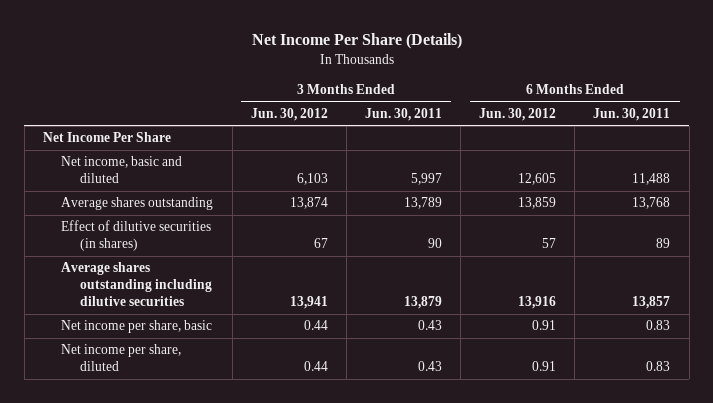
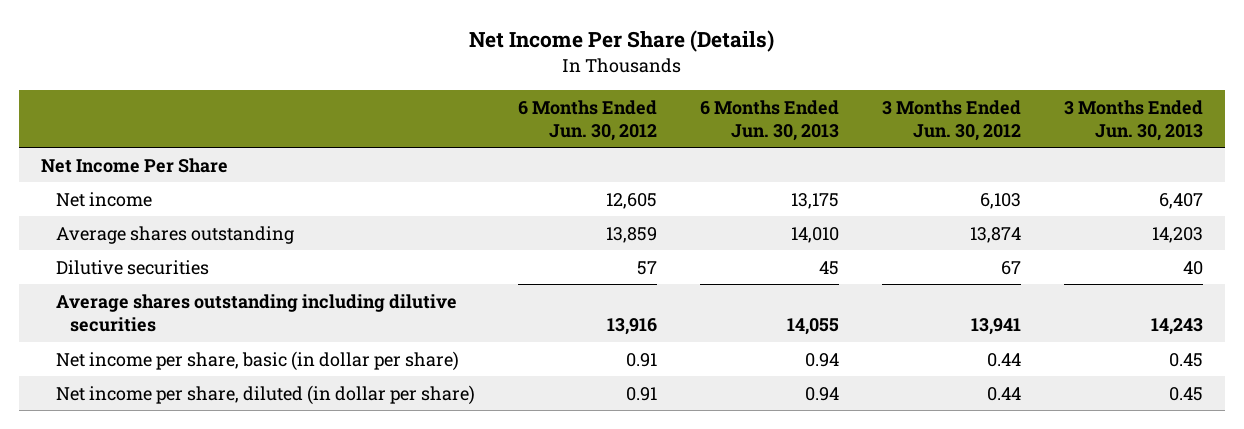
- | 3 Months Ended Jun. 30, 2012 | 3 Months Ended Jun. 30, 2011 | 6 Months Ended Jun. 30, 2012 | 6 Months Ended Jun. 30, 2011
+ | 6 Months Ended Jun. 30, 2012 | 6 Months Ended Jun. 30, 2013 | 3 Months Ended Jun. 30, 2012 | 3 Months Ended Jun. 30, 2013
- Net income, basic and diluted | 6,103 | 5,997 | 12,605 | 11,488
+ Net income | 12,605 | 13,175 | 6,103 | 6,407
- Effect of dilutive securities (in shares) | 67 | 90 | 57 | 89
+ Dilutive securities | 57 | 45 | 67 | 40
- Net income per share, basic | 0.44 | 0.43 | 0.91 | 0.83
- Net income per share, diluted | 0.44 | 0.43 | 0.91 | 0.83
+ Net income per share, basic (in dollar per share) | 0.91 | 0.94 | 0.44 | 0.45
+ Net income per share, diluted (in dollar per share) | 0.91 | 0.94 | 0.44 | 0.45

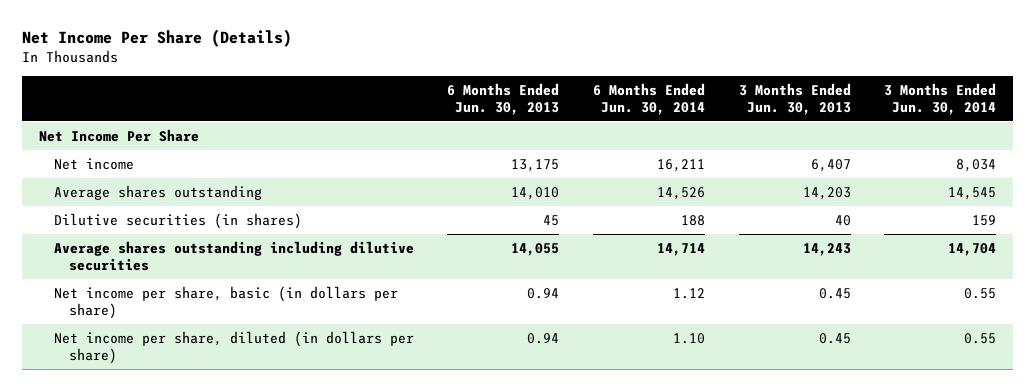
- | 6 Months Ended Jun. 30, 2012 | 6 Months Ended Jun. 30, 2013 | 3 Months Ended Jun. 30, 2012 | 3 Months Ended Jun. 30, 2013
+ | 6 Months Ended Jun. 30, 2013 | 6 Months Ended Jun. 30, 2014 | 3 Months Ended Jun. 30, 2013 | 3 Months Ended Jun. 30, 2014
- Dilutive securities | 57 | 45 | 67 | 40
+ Dilutive securities (in shares) | 45 | 188 | 40 | 159
- Net income per share, basic (in dollar per share) | 0.91 | 0.94 | 0.44 | 0.45
- Net income per share, diluted (in dollar per share) | 0.91 | 0.94 | 0.44 | 0.45
+ Net income per share, basic (in dollars per share) | 0.94 | 1.12 | 0.45 | 0.55
+ Net income per share, diluted (in dollars per share) | 0.94 | 1.10 | 0.45 | 0.55

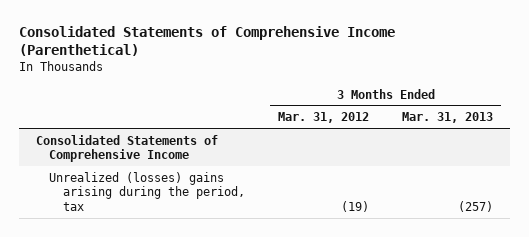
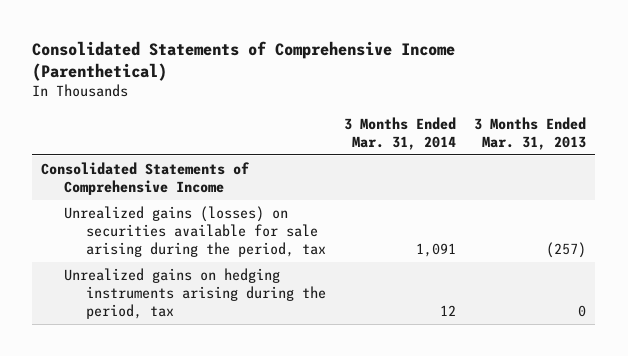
- | 3 Months Ended Mar. 31, 2012 | 3 Months Ended Mar. 31, 2013
+ | 3 Months Ended Mar. 31, 2014 | 3 Months Ended Mar. 31, 2013
- Unrealized (losses) gains arising during the period, tax | (19) | (257)
+ Unrealized gains (losses) on securities available for sale arising during the period, tax | 1,091 | (257)
+ Unrealized gains on hedging instruments arising during the period, tax | 12 | 0

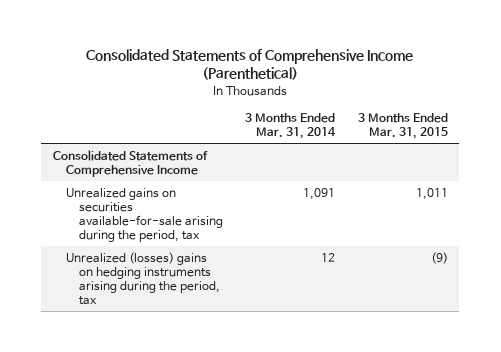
- | 3 Months Ended Mar. 31, 2014 | 3 Months Ended Mar. 31, 2013
+ | 3 Months Ended Mar. 31, 2014 | 3 Months Ended Mar. 31, 2015
- Unrealized gains (losses) on securities available for sale arising during the period, tax | 1,091 | (257)
- Unrealized gains on hedging instruments arising during the period, tax | 12 | 0
+ Unrealized gains on securities available-for-sale arising during the period, tax | 1,091 | 1,011
+ Unrealized (losses) gains on hedging instruments arising during the period, tax | 12 | (9)

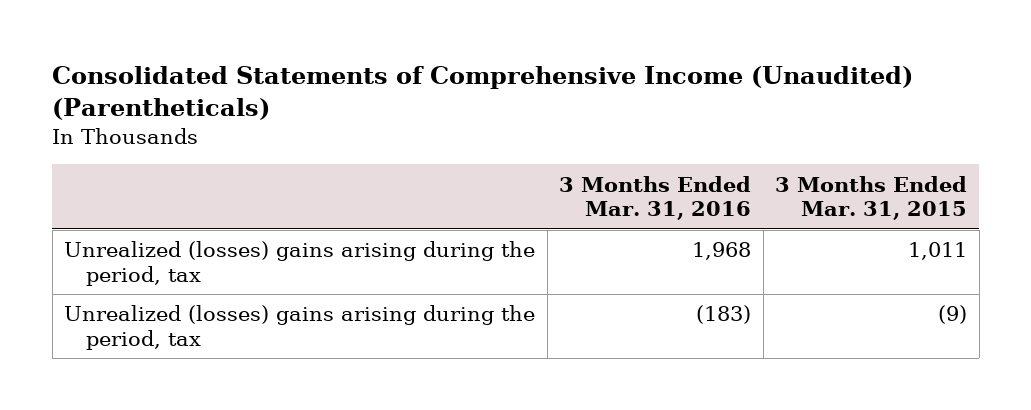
- Consolidated Statements of Comprehensive Income (Parenthetical)
+ Consolidated Statements of Comprehensive Income (Unaudited) (Parentheticals)
- | 3 Months Ended Mar. 31, 2014 | 3 Months Ended Mar. 31, 2015
+ | 3 Months Ended Mar. 31, 2016 | 3 Months Ended Mar. 31, 2015
- Consolidated Statements of Comprehensive Income
- Unrealized gains on securities available-for-sale arising during the period, tax | 1,091 | 1,011
- Unrealized (losses) gains on hedging instruments arising during the period, tax | 12 | (9)
+ Unrealized (losses) gains arising during the period, tax | 1,968 | 1,011
+ Unrealized (losses) gains arising during the period, tax | (183) | (9)

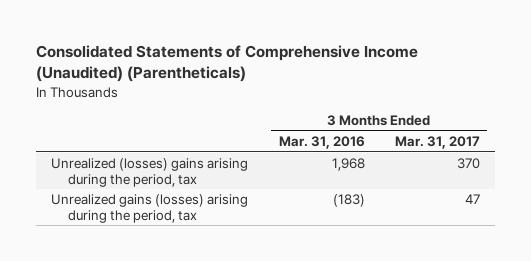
- | 3 Months Ended Mar. 31, 2016 | 3 Months Ended Mar. 31, 2015
+ | 3 Months Ended Mar. 31, 2016 | 3 Months Ended Mar. 31, 2017
- Unrealized (losses) gains arising during the period, tax | (183) | (9)
+ Unrealized gains (losses) arising during the period, tax | (183) | 47

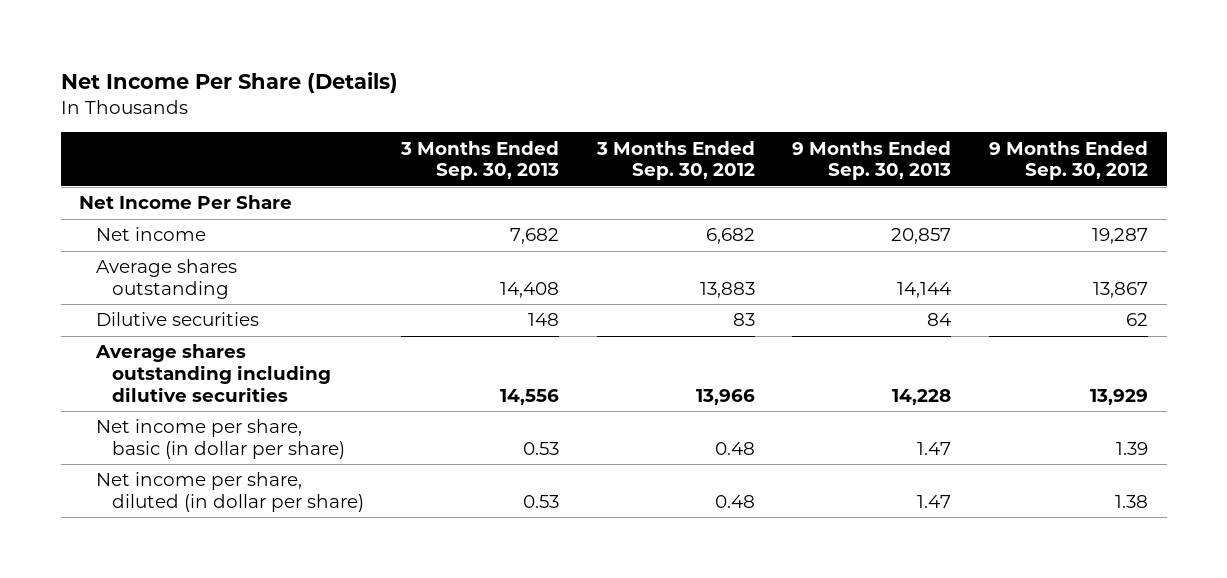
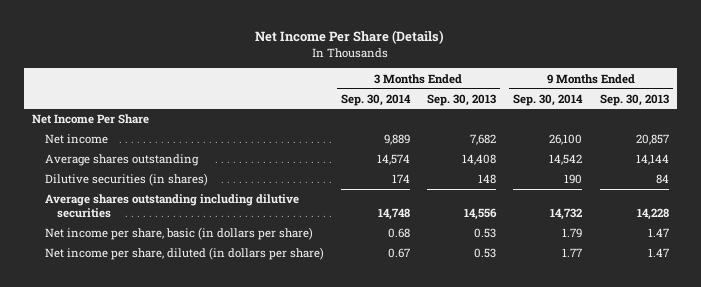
- | 3 Months Ended Sep. 30, 2013 | 3 Months Ended Sep. 30, 2012 | 9 Months Ended Sep. 30, 2013 | 9 Months Ended Sep. 30, 2012
+ | 3 Months Ended Sep. 30, 2014 | 3 Months Ended Sep. 30, 2013 | 9 Months Ended Sep. 30, 2014 | 9 Months Ended Sep. 30, 2013
- Dilutive securities | 148 | 83 | 84 | 62
+ Dilutive securities (in shares) | 174 | 148 | 190 | 84
- Net income per share, basic (in dollar per share) | 0.53 | 0.48 | 1.47 | 1.39
- Net income per share, diluted (in dollar per share) | 0.53 | 0.48 | 1.47 | 1.38
+ Net income per share, basic (in dollars per share) | 0.68 | 0.53 | 1.79 | 1.47
+ Net income per share, diluted (in dollars per share) | 0.67 | 0.53 | 1.77 | 1.47

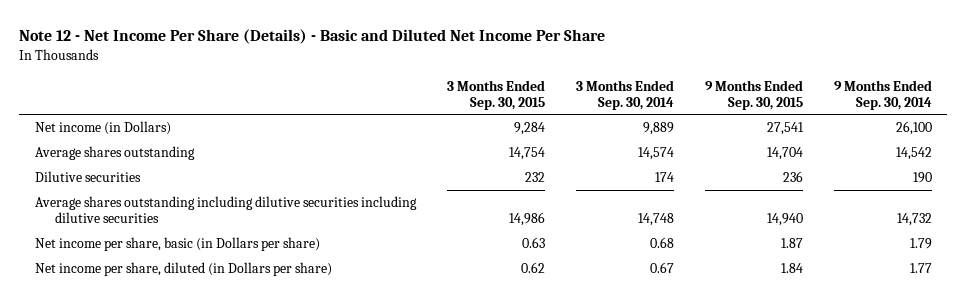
- Net Income Per Share (Details)
+ Note 12 - Net Income Per Share (Details) - Basic and Diluted Net Income Per Share
- | 3 Months Ended Sep. 30, 2014 | 3 Months Ended Sep. 30, 2013 | 9 Months Ended Sep. 30, 2014 | 9 Months Ended Sep. 30, 2013
+ | 3 Months Ended Sep. 30, 2015 | 3 Months Ended Sep. 30, 2014 | 9 Months Ended Sep. 30, 2015 | 9 Months Ended Sep. 30, 2014
- Net Income Per Share
- Net income | 9,889 | 7,682 | 26,100 | 20,857
+ Net income (in Dollars) | 9,284 | 9,889 | 27,541 | 26,100
- Dilutive securities (in shares) | 174 | 148 | 190 | 84
- Average shares outstanding including dilutive securities | 14,748 | 14,556 | 14,732 | 14,228
- Net income per share, basic (in dollars per share) | 0.68 | 0.53 | 1.79 | 1.47
- Net income per share, diluted (in dollars per share) | 0.67 | 0.53 | 1.77 | 1.47
+ Dilutive securities | 232 | 174 | 236 | 190
+ Average shares outstanding including dilutive securities including dilutive securities | 14,986 | 14,748 | 14,940 | 14,732
+ Net income per share, basic (in Dollars per share) | 0.63 | 0.68 | 1.87 | 1.79
+ Net income per share, diluted (in Dollars per share) | 0.62 | 0.67 | 1.84 | 1.77

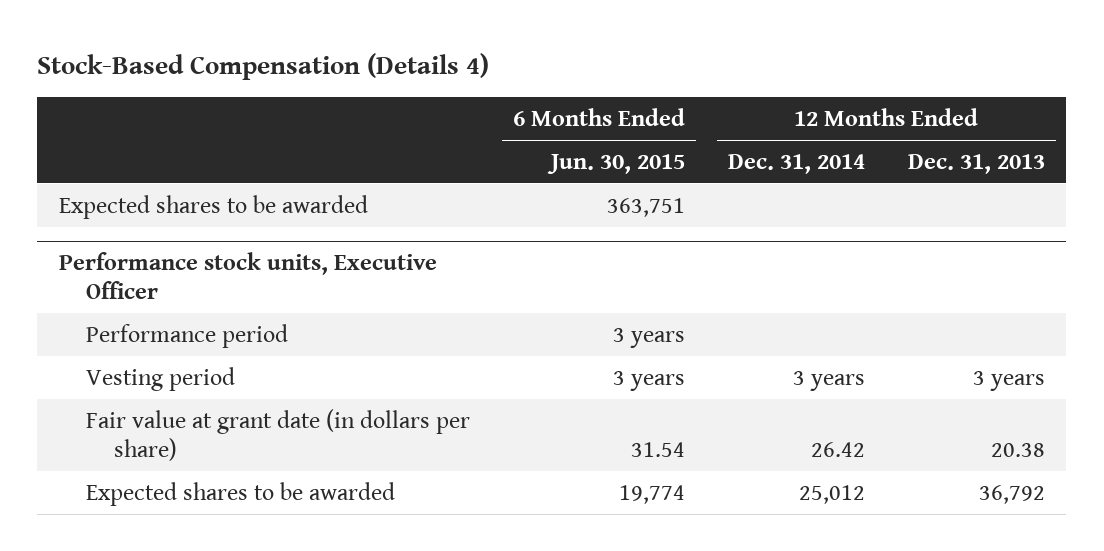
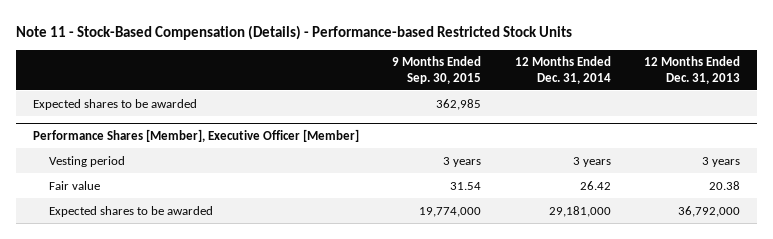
- Stock-Based Compensation (Details 4)
+ Note 11 - Stock-Based Compensation (Details) - Performance-based Restricted Stock Units
- | 6 Months Ended Jun. 30, 2015 | 12 Months Ended Dec. 31, 2014 | 12 Months Ended Dec. 31, 2013
+ | 9 Months Ended Sep. 30, 2015 | 12 Months Ended Dec. 31, 2014 | 12 Months Ended Dec. 31, 2013
- Performance stock units, Executive Officer
- Performance period | 3 years | |
+ Performance Shares [Member], Executive Officer [Member]
- Fair value at grant date (in dollars per share) | 31.54 | 26.42 | 20.38
- Expected shares to be awarded | 19,774 | 25,012 | 36,792
+ Fair value | 31.54 | 26.42 | 20.38
+ Expected shares to be awarded | 19,774,000 | 29,181,000 | 36,792,000

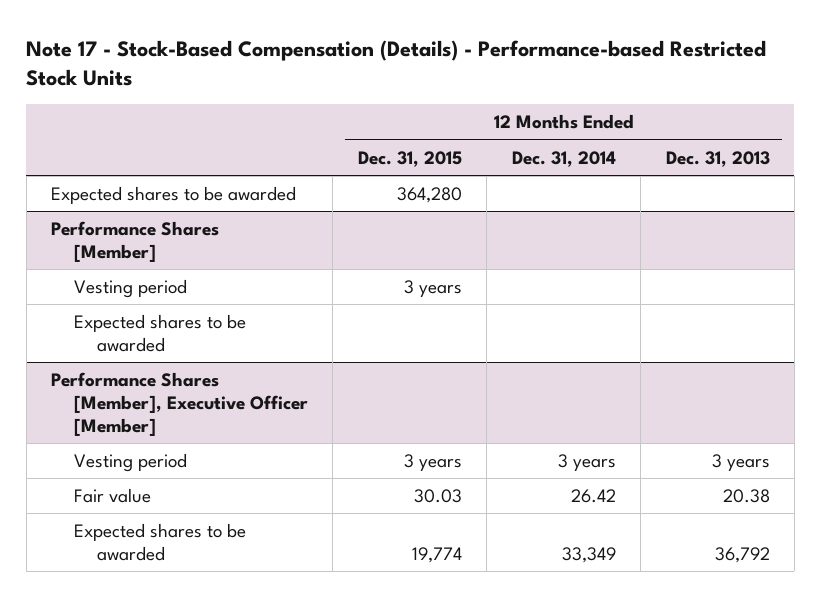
- Note 11 - Stock-Based Compensation (Details) - Performance-based Restricted Stock Units
+ Note 17 - Stock-Based Compensation (Details) - Performance-based Restricted Stock Units
- | 9 Months Ended Sep. 30, 2015 | 12 Months Ended Dec. 31, 2014 | 12 Months Ended Dec. 31, 2013
+ | 12 Months Ended Dec. 31, 2015 | 12 Months Ended Dec. 31, 2014 | 12 Months Ended Dec. 31, 2013
+ Performance Shares [Member]
+ Vesting period | 3 years | |
+ Expected shares to be awarded
@ Performance Shares [Member], Executive Officer [Member]
- Expected shares to be awarded | 19,774,000 | 29,181,000 | 36,792,000
+ Expected shares to be awarded | 19,774 | 33,349 | 36,792

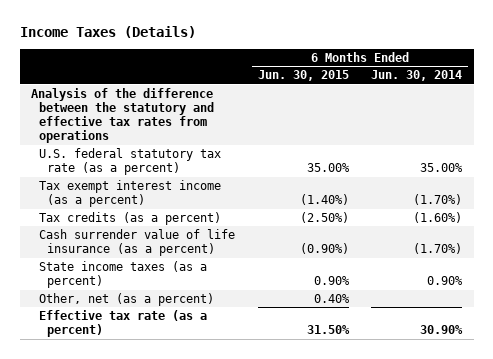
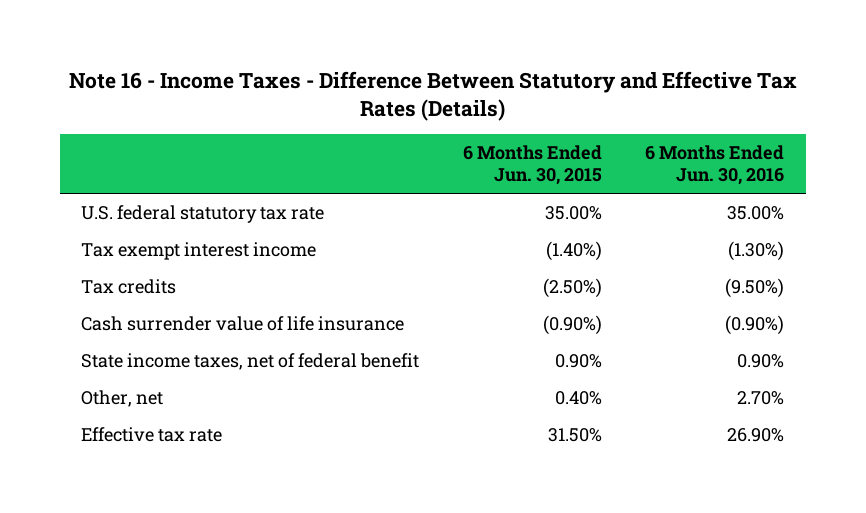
- Income Taxes (Details)
+ Note 16 - Income Taxes - Difference Between Statutory and Effective Tax Rates (Details)
- | 6 Months Ended Jun. 30, 2015 | 6 Months Ended Jun. 30, 2014
+ | 6 Months Ended Jun. 30, 2015 | 6 Months Ended Jun. 30, 2016
- Analysis of the difference between the statutory and effective tax rates from operations
- U.S. federal statutory tax rate (as a percent) | 35.00% | 35.00%
- Tax exempt interest income (as a percent) | (1.40%) | (1.70%)
- Tax credits (as a percent) | (2.50%) | (1.60%)
- Cash surrender value of life insurance (as a percent) | (0.90%) | (1.70%)
- State income taxes (as a percent) | 0.90% | 0.90%
- Other, net (as a percent) | 0.40% |
- Effective tax rate (as a percent) | 31.50% | 30.90%
+ U.S. federal statutory tax rate | 35.00% | 35.00%
+ Tax exempt interest income | (1.40%) | (1.30%)
+ Tax credits | (2.50%) | (9.50%)
+ Cash surrender value of life insurance | (0.90%) | (0.90%)
+ State income taxes, net of federal benefit | 0.90% | 0.90%
+ Other, net | 0.40% | 2.70%
+ Effective tax rate | 31.50% | 26.90%

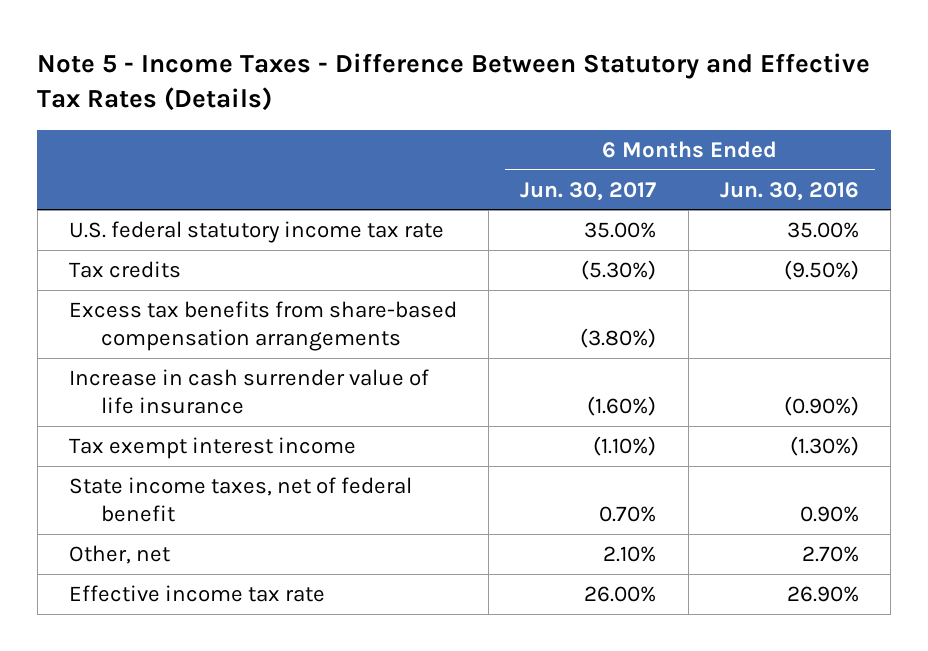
- Note 16 - Income Taxes - Difference Between Statutory and Effective Tax Rates (Details)
+ Note 5 - Income Taxes - Difference Between Statutory and Effective Tax Rates (Details)
- | 6 Months Ended Jun. 30, 2015 | 6 Months Ended Jun. 30, 2016
+ | 6 Months Ended Jun. 30, 2017 | 6 Months Ended Jun. 30, 2016
- U.S. federal statutory tax rate | 35.00% | 35.00%
+ U.S. federal statutory income tax rate | 35.00% | 35.00%
- Cash surrender value of life insurance | (0.90%) | (0.90%)
+ Excess tax benefits from share-based compensation arrangements | (3.80%) |
+ Increase in cash surrender value of life insurance | (1.60%) | (0.90%)
moved down: Tax exempt interest income | (1.10%) | (1.30%)
- Effective tax rate | 31.50% | 26.90%
+ Effective income tax rate | 26.00% | 26.90%

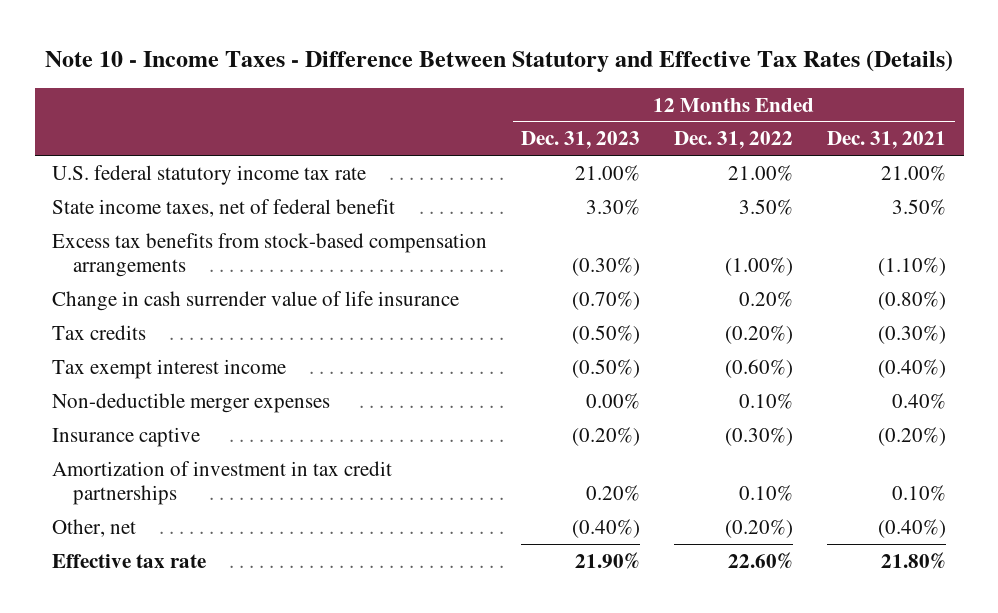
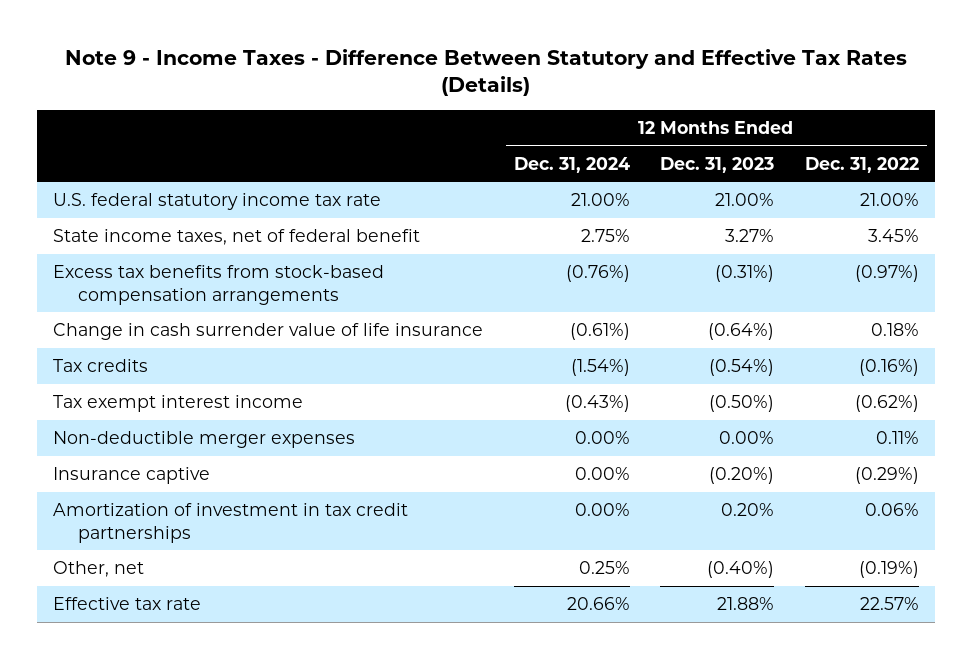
- Note 10 - Income Taxes - Difference Between Statutory and Effective Tax Rates (Details)
+ Note 9 - Income Taxes - Difference Between Statutory and Effective Tax Rates (Details)
- | 12 Months Ended Dec. 31, 2023 | 12 Months Ended Dec. 31, 2022 | 12 Months Ended Dec. 31, 2021
+ | 12 Months Ended Dec. 31, 2024 | 12 Months Ended Dec. 31, 2023 | 12 Months Ended Dec. 31, 2022
- State income taxes, net of federal benefit | 3.30% | 3.50% | 3.50%
- Excess tax benefits from stock-based compensation arrangements | (0.30%) | (1.00%) | (1.10%)
- Change in cash surrender value of life insurance | (0.70%) | 0.20% | (0.80%)
- Tax credits | (0.50%) | (0.20%) | (0.30%)
- Tax exempt interest income | (0.50%) | (0.60%) | (0.40%)
- Non-deductible merger expenses | 0.00% | 0.10% | 0.40%
- Insurance captive | (0.20%) | (0.30%) | (0.20%)
- Amortization of investment in tax credit partnerships | 0.20% | 0.10% | 0.10%
- Other, net | (0.40%) | (0.20%) | (0.40%)
- Effective tax rate | 21.90% | 22.60% | 21.80%
+ State income taxes, net of federal benefit | 2.75% | 3.27% | 3.45%
+ Excess tax benefits from stock-based compensation arrangements | (0.76%) | (0.31%) | (0.97%)
+ Change in cash surrender value of life insurance | (0.61%) | (0.64%) | 0.18%
+ Tax credits | (1.54%) | (0.54%) | (0.16%)
+ Tax exempt interest income | (0.43%) | (0.50%) | (0.62%)
+ Non-deductible merger expenses | 0.00% | 0.00% | 0.11%
+ Insurance captive | 0.00% | (0.20%) | (0.29%)
+ Amortization of investment in tax credit partnerships | 0.00% | 0.20% | 0.06%
+ Other, net | 0.25% | (0.40%) | (0.19%)
+ Effective tax rate | 20.66% | 21.88% | 22.57%

